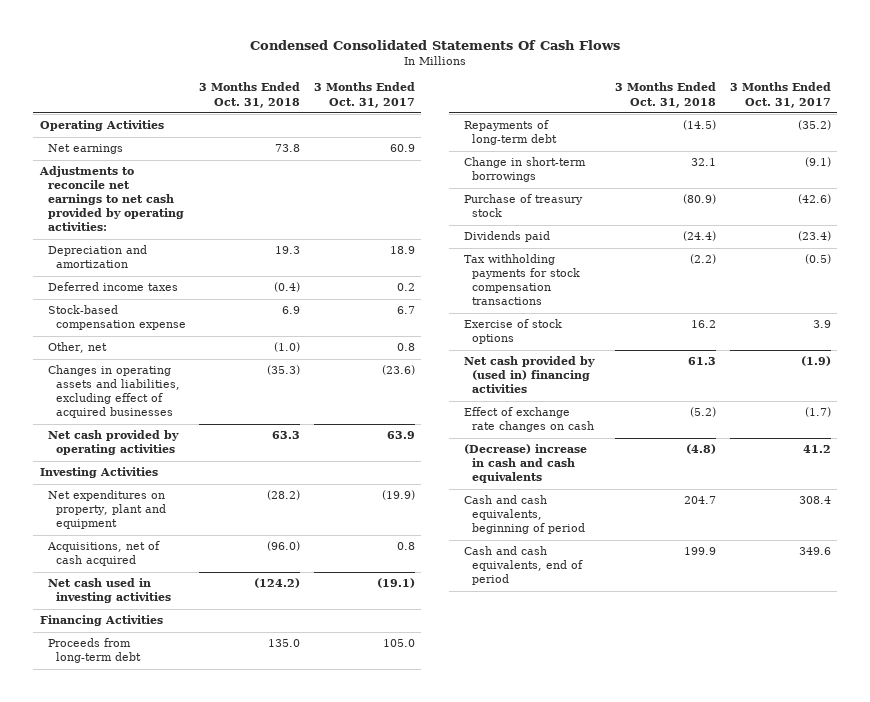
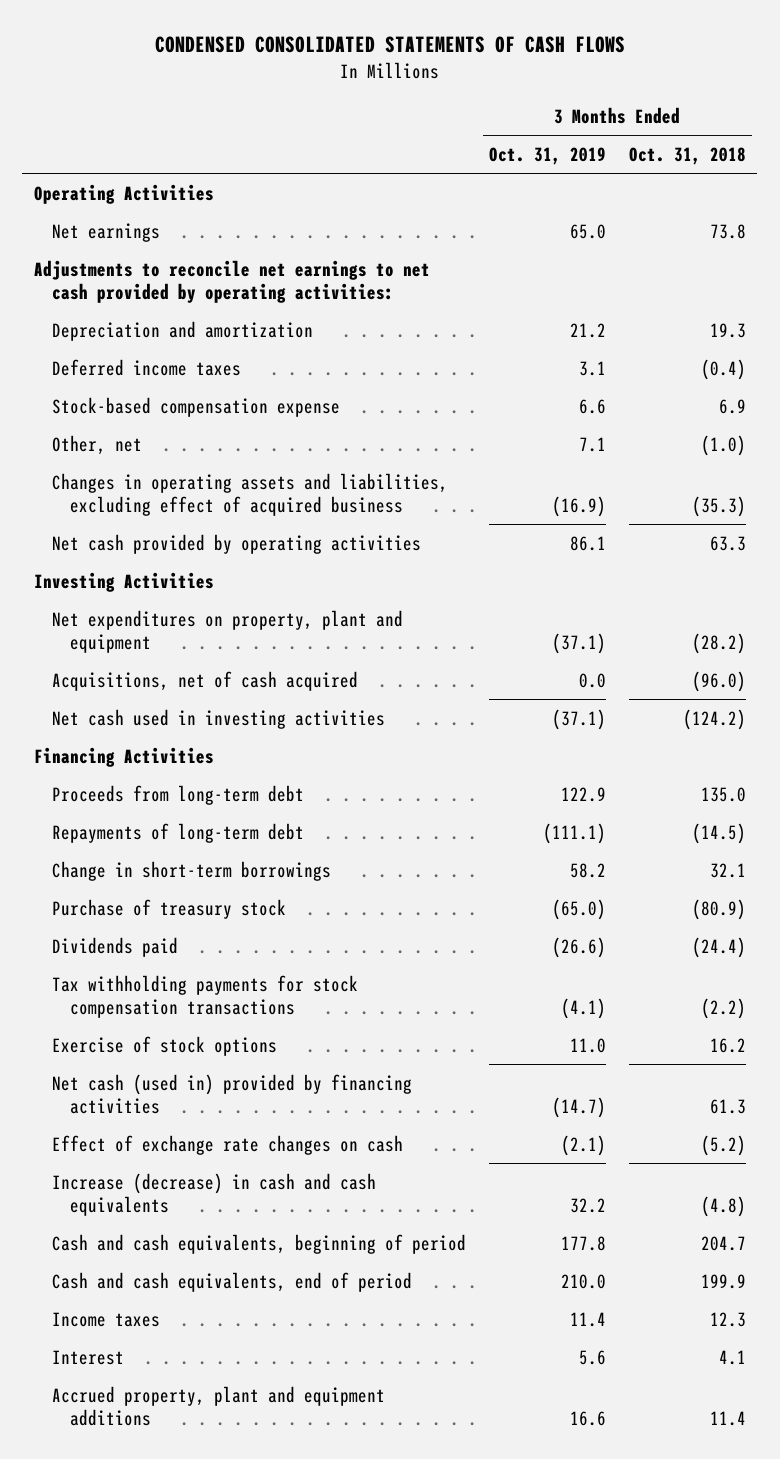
- Condensed Consolidated Statements Of Cash Flows
+ CONDENSED CONSOLIDATED STATEMENTS OF CASH FLOWS
- | 3 Months Ended Oct. 31, 2018 | 3 Months Ended Oct. 31, 2017
+ | 3 Months Ended Oct. 31, 2019 | 3 Months Ended Oct. 31, 2018
- Changes in operating assets and liabilities, excluding effect of acquired businesses | (35.3) | (23.6)
+ Changes in operating assets and liabilities, excluding effect of acquired business | (16.9) | (35.3)
- Net cash provided by (used in) financing activities | 61.3 | (1.9)
+ Net cash (used in) provided by financing activities | (14.7) | 61.3
- (Decrease) increase in cash and cash equivalents | (4.8) | 41.2
+ Increase (decrease) in cash and cash equivalents | 32.2 | (4.8)
+ Income taxes | 11.4 | 12.3
+ Interest | 5.6 | 4.1
+ Accrued property, plant and equipment additions | 16.6 | 11.4

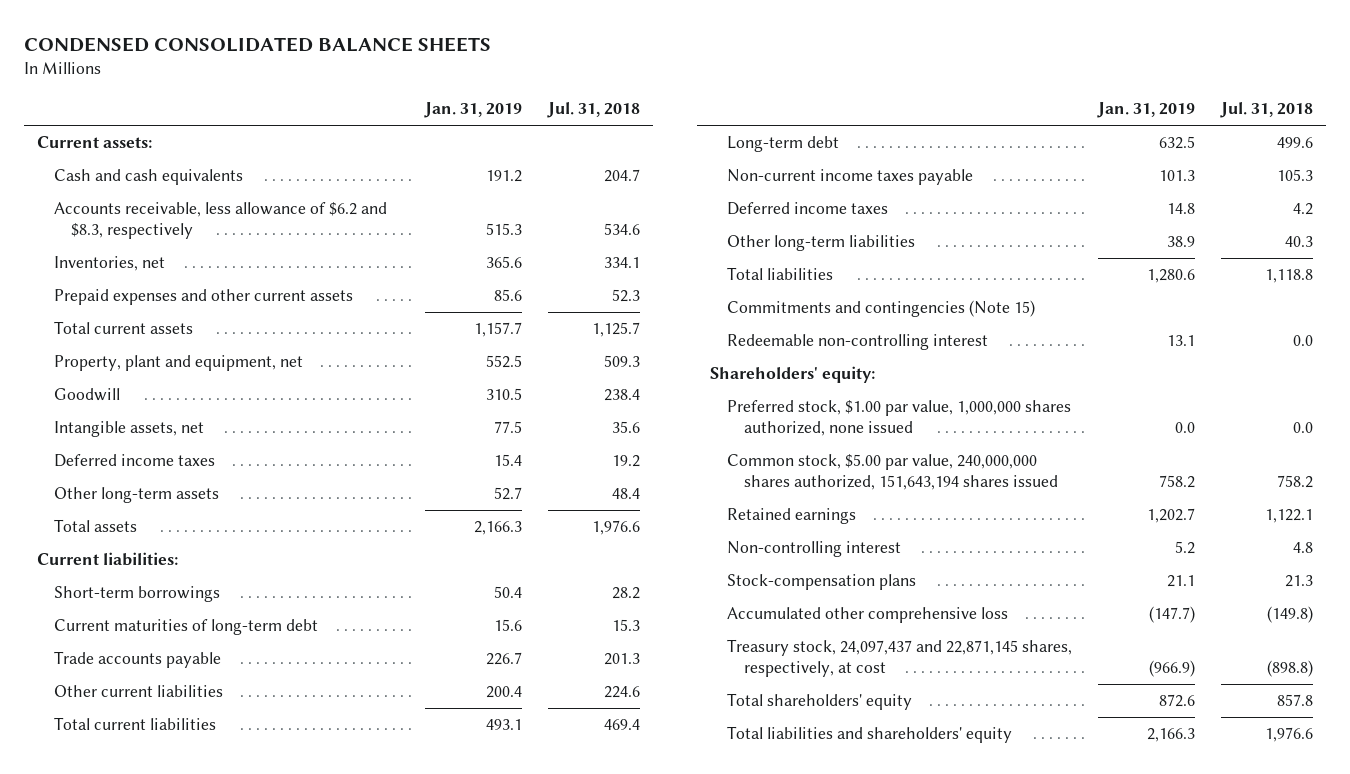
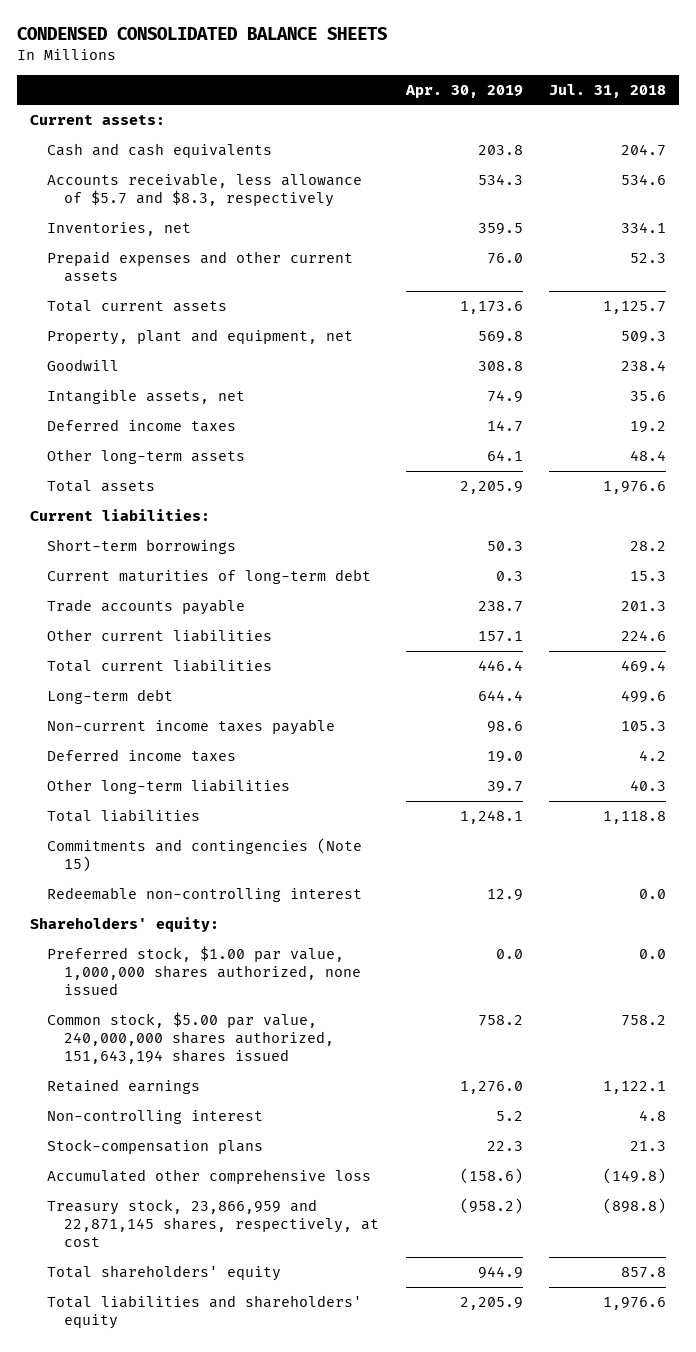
- | Jan. 31, 2019 | Jul. 31, 2018
+ | Apr. 30, 2019 | Jul. 31, 2018
- Accounts receivable, less allowance of $6.2 and $8.3, respectively | 515.3 | 534.6
+ Accounts receivable, less allowance of $5.7 and $8.3, respectively | 534.3 | 534.6
- Treasury stock, 24,097,437 and 22,871,145 shares, respectively, at cost | (966.9) | (898.8)
+ Treasury stock, 23,866,959 and 22,871,145 shares, respectively, at cost | (958.2) | (898.8)

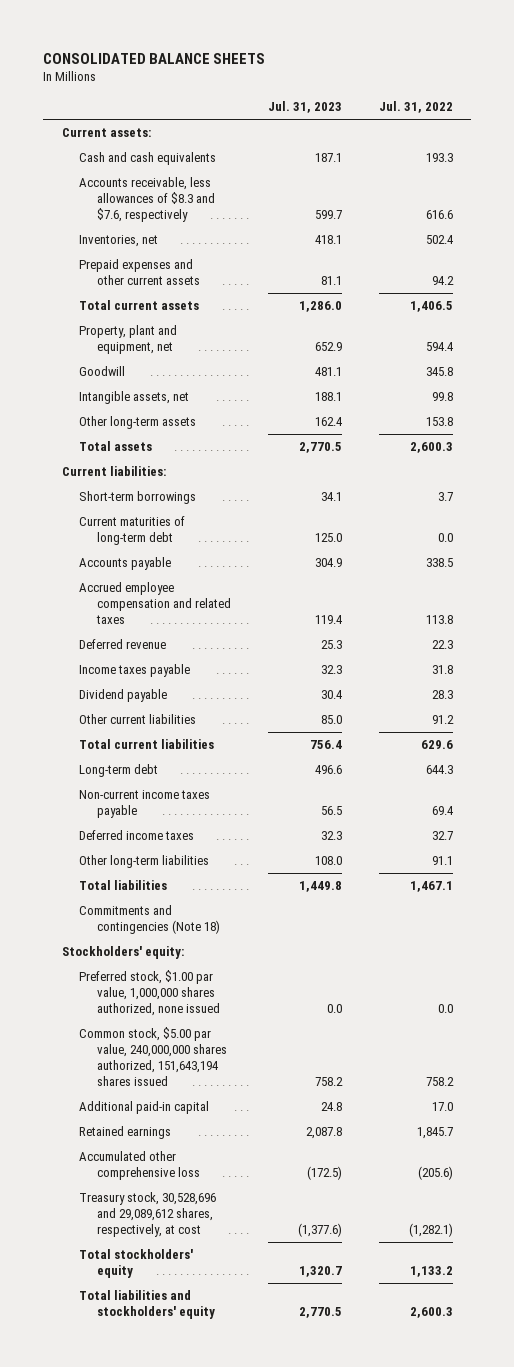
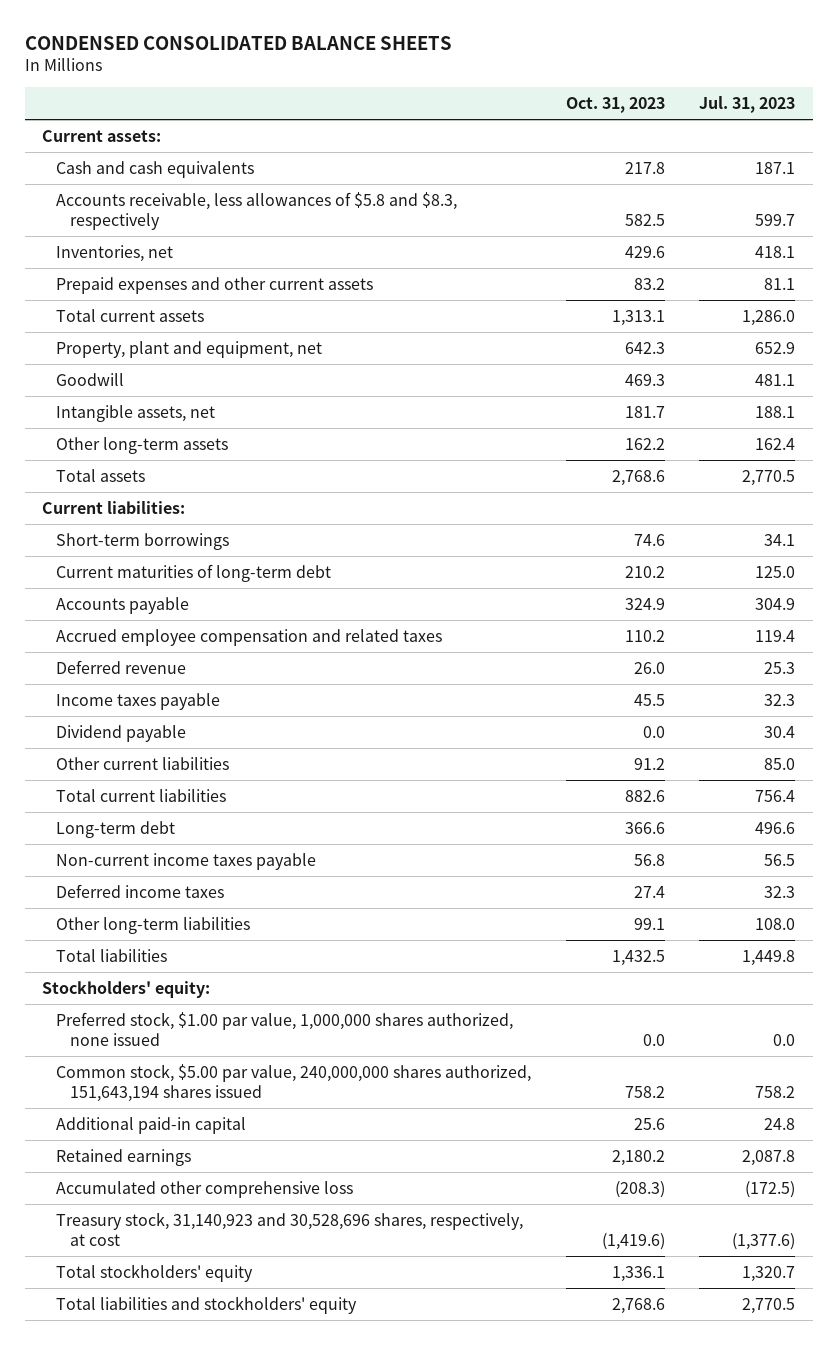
- CONSOLIDATED BALANCE SHEETS
+ CONDENSED CONSOLIDATED BALANCE SHEETS
- | Jul. 31, 2023 | Jul. 31, 2022
+ | Oct. 31, 2023 | Jul. 31, 2023
- Accounts receivable, less allowances of $8.3 and $7.6, respectively | 599.7 | 616.6
+ Accounts receivable, less allowances of $5.8 and $8.3, respectively | 582.5 | 599.7
- Commitments and contingencies (Note 18)
- Treasury stock, 30,528,696 and 29,089,612 shares, respectively, at cost | (1,377.6) | (1,282.1)
+ Treasury stock, 31,140,923 and 30,528,696 shares, respectively, at cost | (1,419.6) | (1,377.6)

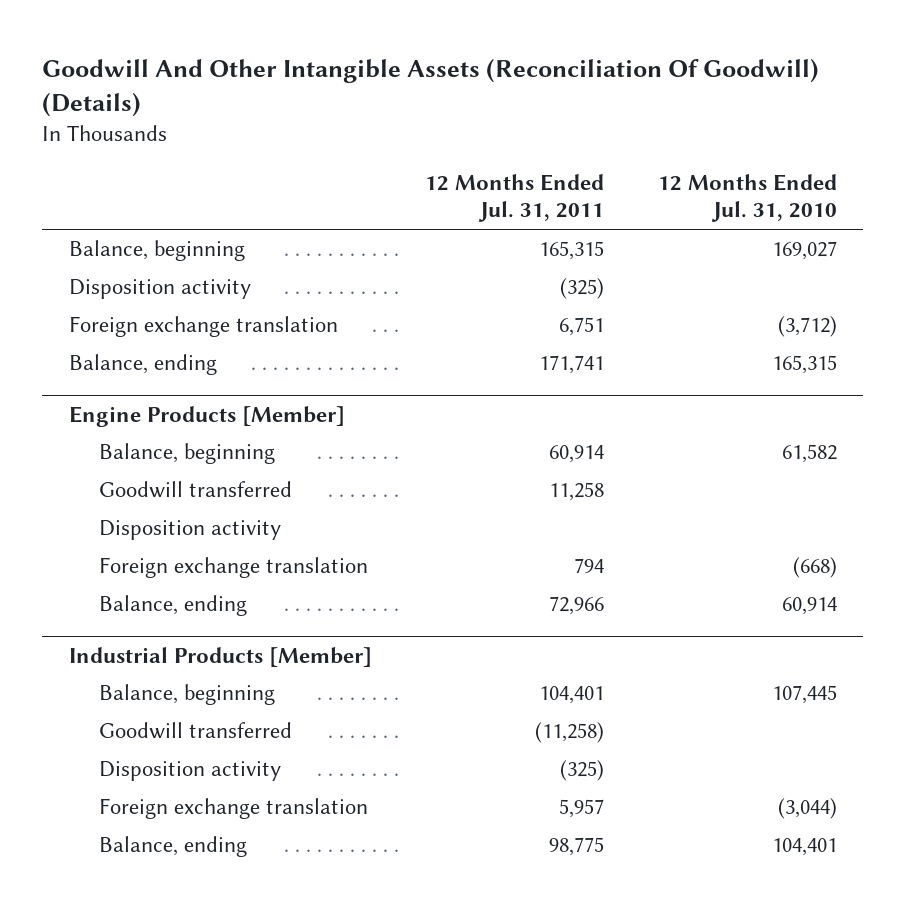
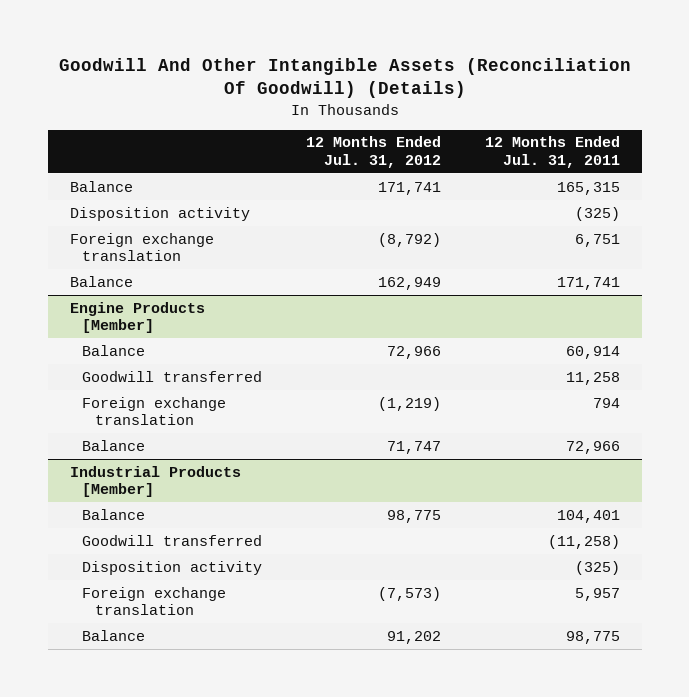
- | 12 Months Ended Jul. 31, 2011 | 12 Months Ended Jul. 31, 2010
+ | 12 Months Ended Jul. 31, 2012 | 12 Months Ended Jul. 31, 2011
- Balance, beginning | 165,315 | 169,027
+ Balance | 171,741 | 165,315
- Balance, ending | 171,741 | 165,315
+ Balance | 162,949 | 171,741
@ Engine Products [Member]
- Balance, beginning | 60,914 | 61,582
+ Balance | 72,966 | 60,914
- Disposition activity
- Balance, ending | 72,966 | 60,914
+ Balance | 71,747 | 72,966
@ Industrial Products [Member]
- Balance, beginning | 104,401 | 107,445
+ Balance | 98,775 | 104,401
- Balance, ending | 98,775 | 104,401
+ Balance | 91,202 | 98,775

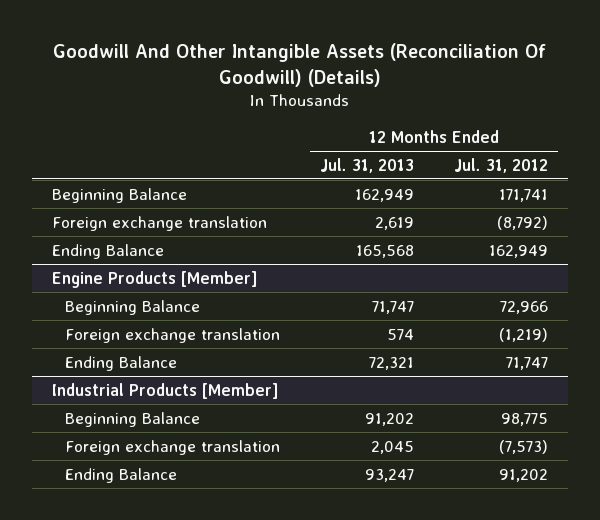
- | 12 Months Ended Jul. 31, 2012 | 12 Months Ended Jul. 31, 2011
+ | 12 Months Ended Jul. 31, 2013 | 12 Months Ended Jul. 31, 2012
- Balance | 171,741 | 165,315
- Disposition activity | | (325)
+ Beginning Balance | 162,949 | 171,741
- Balance | 162,949 | 171,741
+ Ending Balance | 165,568 | 162,949
@ Engine Products [Member]
- Balance | 72,966 | 60,914
- Goodwill transferred | | 11,258
+ Beginning Balance | 71,747 | 72,966
- Balance | 71,747 | 72,966
+ Ending Balance | 72,321 | 71,747
@ Industrial Products [Member]
- Balance | 98,775 | 104,401
- Goodwill transferred | | (11,258)
- Disposition activity | | (325)
+ Beginning Balance | 91,202 | 98,775
- Balance | 91,202 | 98,775
+ Ending Balance | 93,247 | 91,202

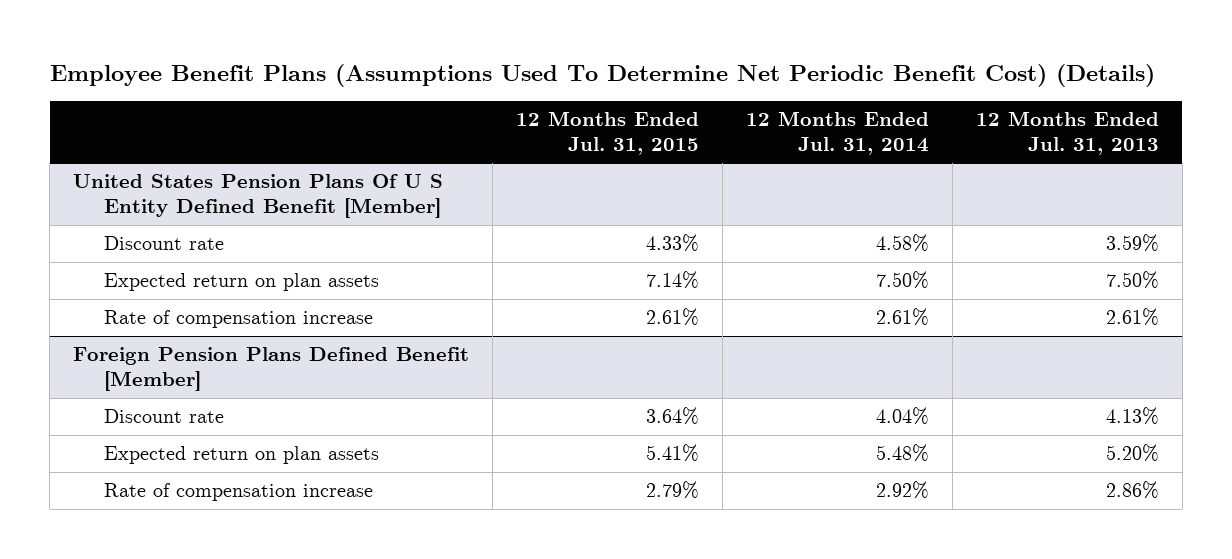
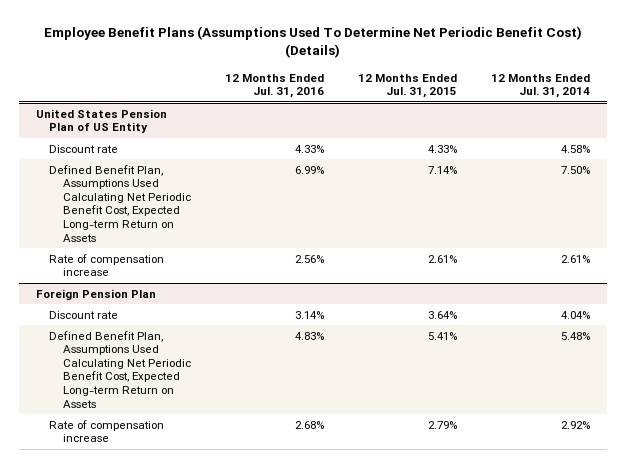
- | 12 Months Ended Jul. 31, 2015 | 12 Months Ended Jul. 31, 2014 | 12 Months Ended Jul. 31, 2013
+ | 12 Months Ended Jul. 31, 2016 | 12 Months Ended Jul. 31, 2015 | 12 Months Ended Jul. 31, 2014
- United States Pension Plans Of U S Entity Defined Benefit [Member]
+ United States Pension Plan of US Entity
- Expected return on plan assets | 7.14% | 7.50% | 7.50%
+ Defined Benefit Plan, Assumptions Used Calculating Net Periodic Benefit Cost, Expected Long-term Return on Assets | 6.99% | 7.14% | 7.50%
- Foreign Pension Plans Defined Benefit [Member]
+ Foreign Pension Plan
- Expected return on plan assets | 5.41% | 5.48% | 5.20%
+ Defined Benefit Plan, Assumptions Used Calculating Net Periodic Benefit Cost, Expected Long-term Return on Assets | 4.83% | 5.41% | 5.48%

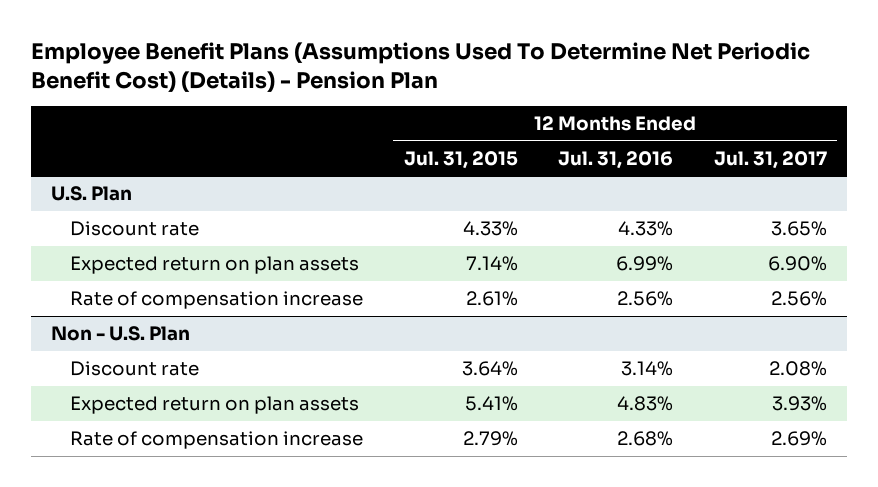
- Employee Benefit Plans (Assumptions Used To Determine Net Periodic Benefit Cost) (Details)
+ Employee Benefit Plans (Assumptions Used To Determine Net Periodic Benefit Cost) (Details) - Pension Plan
- | 12 Months Ended Jul. 31, 2016 | 12 Months Ended Jul. 31, 2015 | 12 Months Ended Jul. 31, 2014
+ | 12 Months Ended Jul. 31, 2015 | 12 Months Ended Jul. 31, 2016 | 12 Months Ended Jul. 31, 2017
- United States Pension Plan of US Entity
+ U.S. Plan
- Defined Benefit Plan, Assumptions Used Calculating Net Periodic Benefit Cost, Expected Long-term Return on Assets | 6.99% | 7.14% | 7.50%
+ Expected return on plan assets | 7.14% | 6.99% | 6.90%
- Foreign Pension Plan
+ Non - U.S. Plan
- Defined Benefit Plan, Assumptions Used Calculating Net Periodic Benefit Cost, Expected Long-term Return on Assets | 4.83% | 5.41% | 5.48%
+ Expected return on plan assets | 5.41% | 4.83% | 3.93%

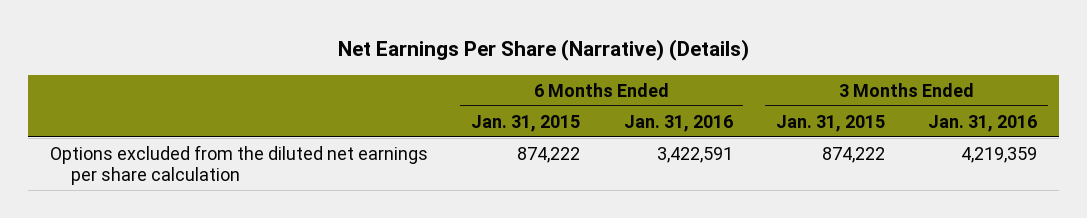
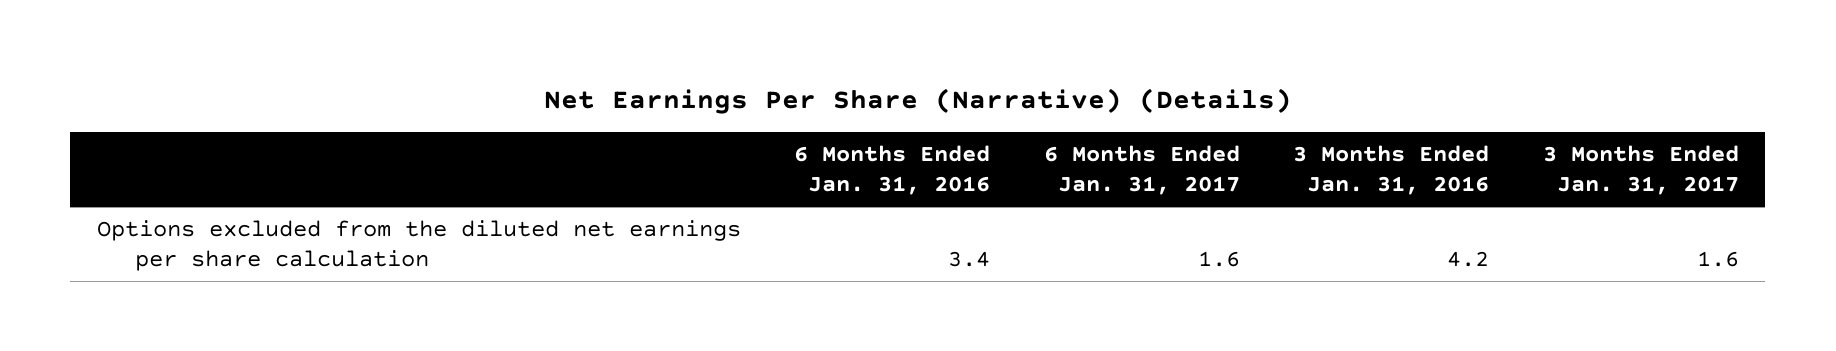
- | 6 Months Ended Jan. 31, 2015 | 6 Months Ended Jan. 31, 2016 | 3 Months Ended Jan. 31, 2015 | 3 Months Ended Jan. 31, 2016
+ | 6 Months Ended Jan. 31, 2016 | 6 Months Ended Jan. 31, 2017 | 3 Months Ended Jan. 31, 2016 | 3 Months Ended Jan. 31, 2017
- Options excluded from the diluted net earnings per share calculation | 874,222 | 3,422,591 | 874,222 | 4,219,359
+ Options excluded from the diluted net earnings per share calculation | 3.4 | 1.6 | 4.2 | 1.6

